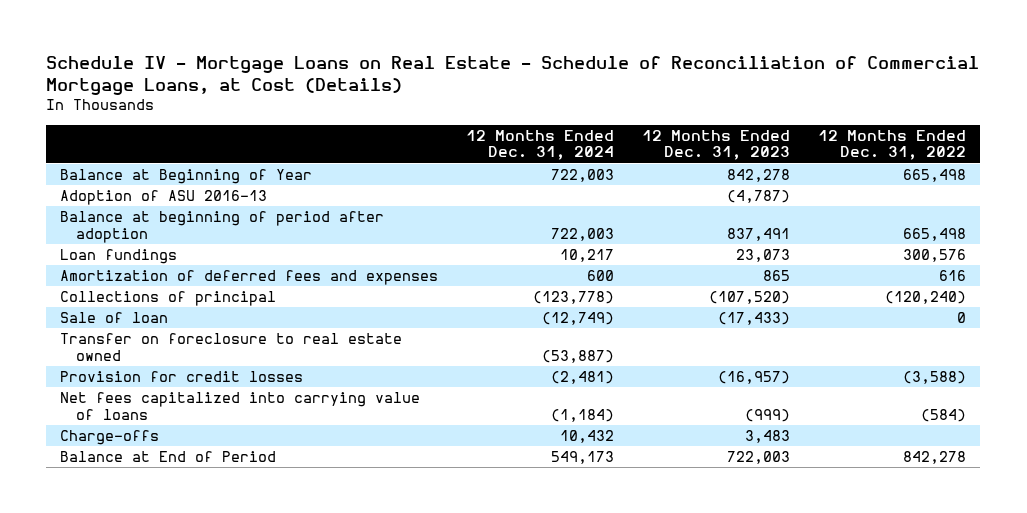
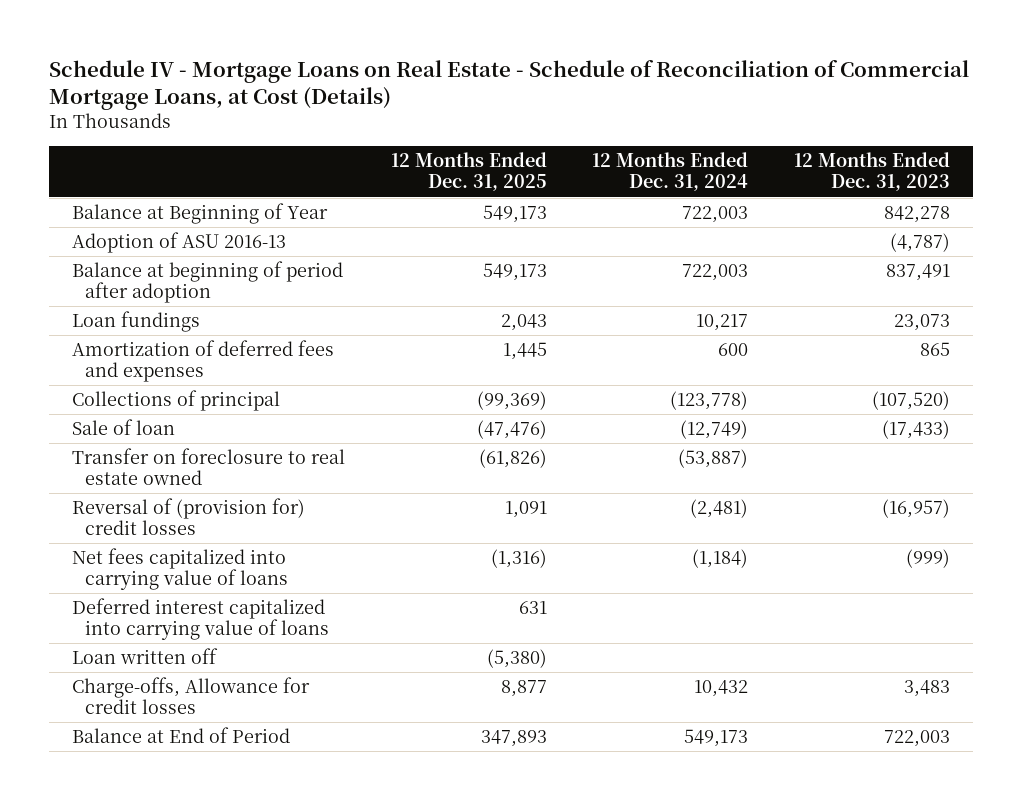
- | 12 Months Ended Dec. 31, 2024 | 12 Months Ended Dec. 31, 2023 | 12 Months Ended Dec. 31, 2022
+ | 12 Months Ended Dec. 31, 2025 | 12 Months Ended Dec. 31, 2024 | 12 Months Ended Dec. 31, 2023
- Provision for credit losses | (2,481) | (16,957) | (3,588)
+ Reversal of (provision for) credit losses | 1,091 | (2,481) | (16,957)
- Charge-offs | 10,432 | 3,483 |
+ Deferred interest capitalized into carrying value of loans | 631 | |
+ Loan written off | (5,380) | |
+ Charge-offs, Allowance for credit losses | 8,877 | 10,432 | 3,483

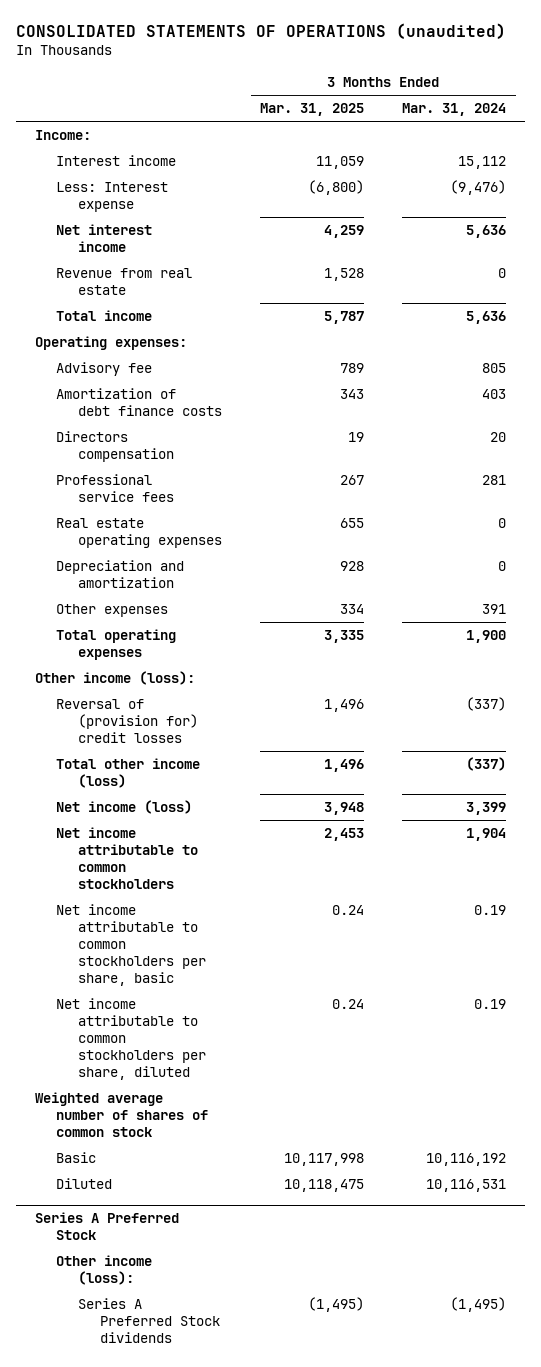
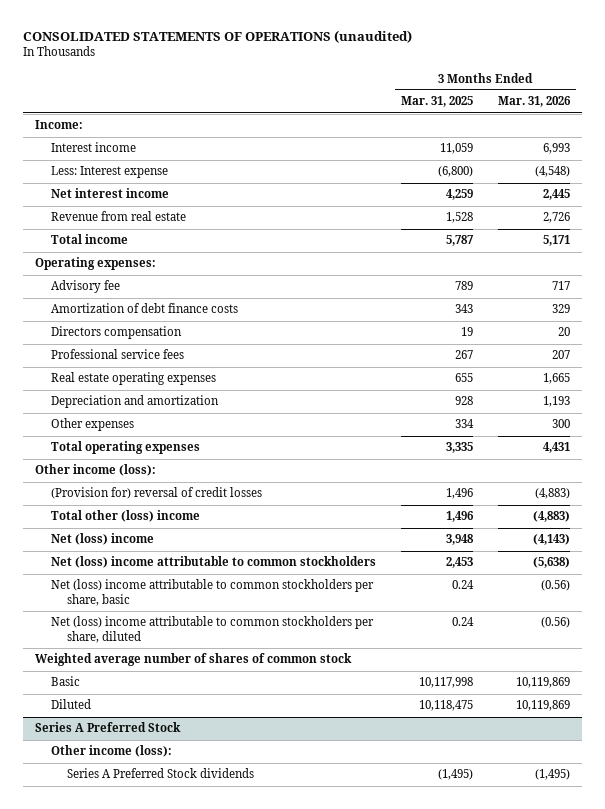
- | 3 Months Ended Mar. 31, 2025 | 3 Months Ended Mar. 31, 2024
+ | 3 Months Ended Mar. 31, 2025 | 3 Months Ended Mar. 31, 2026
- Reversal of (provision for) credit losses | 1,496 | (337)
- Total other income (loss) | 1,496 | (337)
- Net income (loss) | 3,948 | 3,399
- Net income attributable to common stockholders | 2,453 | 1,904
- Net income attributable to common stockholders per share, basic | 0.24 | 0.19
- Net income attributable to common stockholders per share, diluted | 0.24 | 0.19
+ (Provision for) reversal of credit losses | 1,496 | (4,883)
+ Total other (loss) income | 1,496 | (4,883)
+ Net (loss) income | 3,948 | (4,143)
+ Net (loss) income attributable to common stockholders | 2,453 | (5,638)
+ Net (loss) income attributable to common stockholders per share, basic | 0.24 | (0.56)
+ Net (loss) income attributable to common stockholders per share, diluted | 0.24 | (0.56)

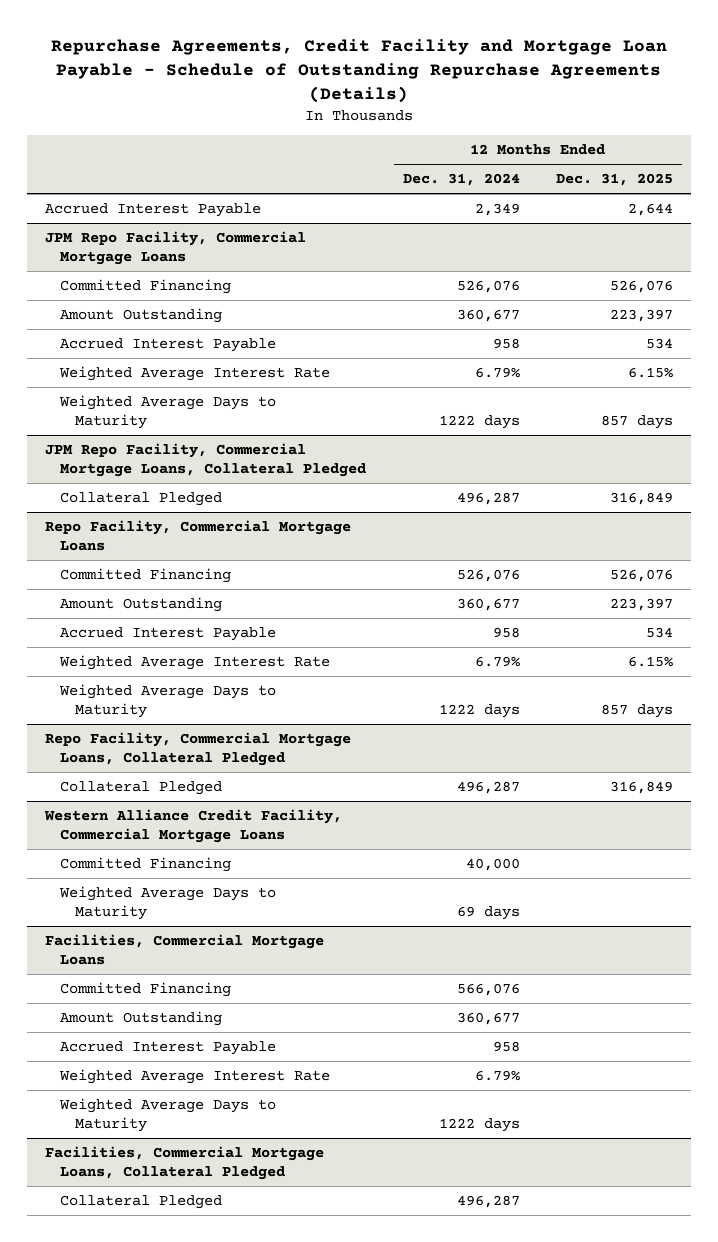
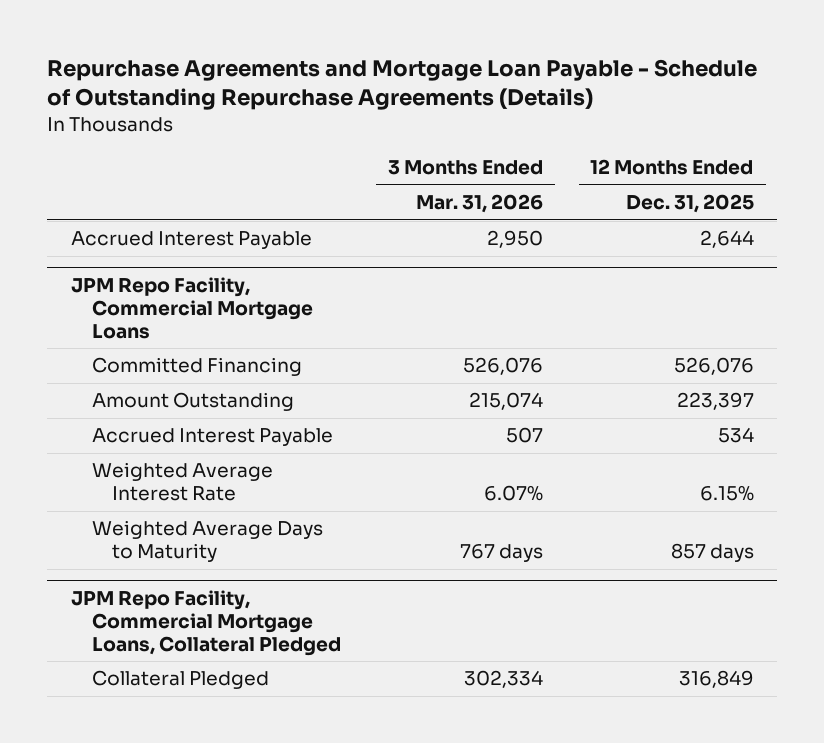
- Repurchase Agreements, Credit Facility and Mortgage Loan Payable - Schedule of Outstanding Repurchase Agreements (Details)
+ Repurchase Agreements and Mortgage Loan Payable - Schedule of Outstanding Repurchase Agreements (Details)
- | 12 Months Ended Dec. 31, 2024 | 12 Months Ended Dec. 31, 2025
+ | 3 Months Ended Mar. 31, 2026 | 12 Months Ended Dec. 31, 2025
- Repo Facility, Commercial Mortgage Loans
- Committed Financing | 526,076 | 526,076
- Amount Outstanding | 360,677 | 223,397
- Accrued Interest Payable | 958 | 534
- Weighted Average Interest Rate | 6.79% | 6.15%
- Weighted Average Days to Maturity | 1222 days | 857 days
- Repo Facility, Commercial Mortgage Loans, Collateral Pledged
- Collateral Pledged | 496,287 | 316,849
- Western Alliance Credit Facility, Commercial Mortgage Loans
- Committed Financing | 40,000 |
- Weighted Average Days to Maturity | 69 days |
- Facilities, Commercial Mortgage Loans
- Committed Financing | 566,076 |
- Amount Outstanding | 360,677 |
- Accrued Interest Payable | 958 |
- Weighted Average Interest Rate | 6.79% |
- Weighted Average Days to Maturity | 1222 days |
- Facilities, Commercial Mortgage Loans, Collateral Pledged
- Collateral Pledged | 496,287 |

